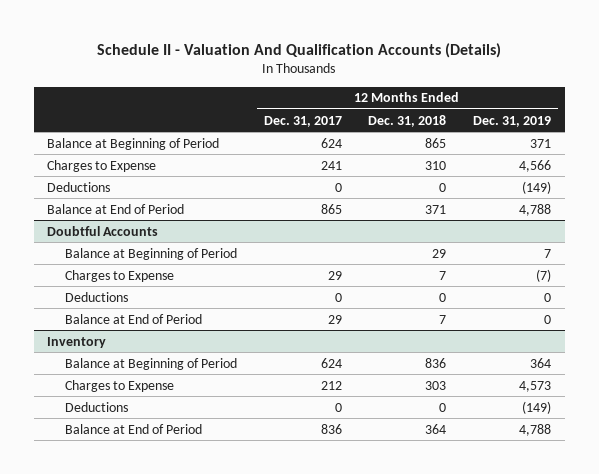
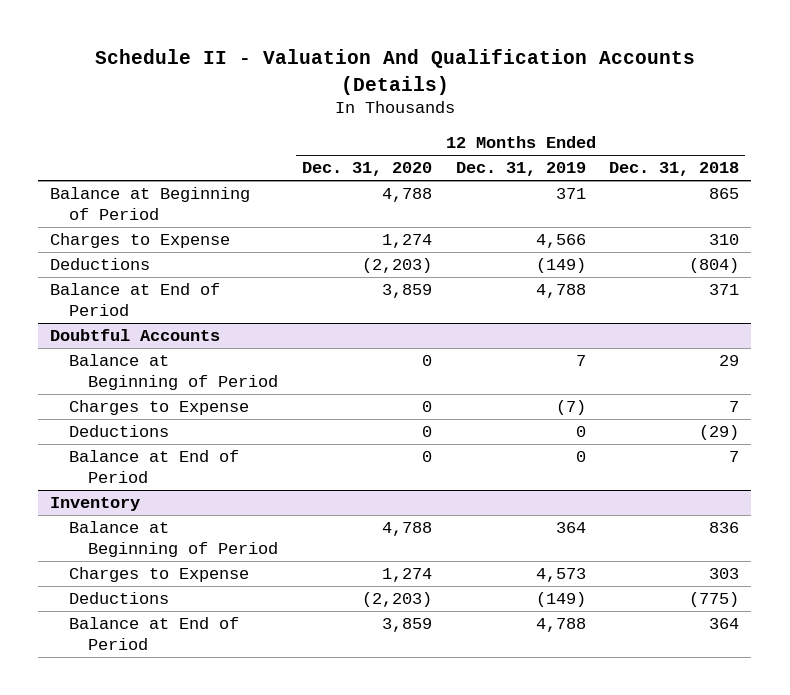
- | 12 Months Ended Dec. 31, 2017 | 12 Months Ended Dec. 31, 2018 | 12 Months Ended Dec. 31, 2019
+ | 12 Months Ended Dec. 31, 2020 | 12 Months Ended Dec. 31, 2019 | 12 Months Ended Dec. 31, 2018
- Deductions | 0 | 0 | (149)
+ Deductions | (2,203) | (149) | (804)
@ Doubtful Accounts
- Deductions | 0 | 0 | 0
+ Deductions | 0 | 0 | (29)
@ Inventory
- Deductions | 0 | 0 | (149)
+ Deductions | (2,203) | (149) | (775)

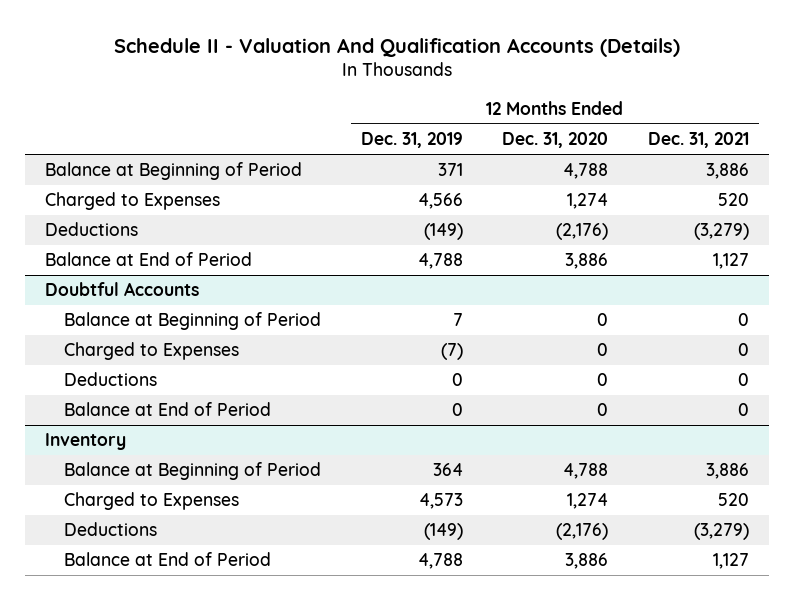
- | 12 Months Ended Dec. 31, 2020 | 12 Months Ended Dec. 31, 2019 | 12 Months Ended Dec. 31, 2018
+ | 12 Months Ended Dec. 31, 2019 | 12 Months Ended Dec. 31, 2020 | 12 Months Ended Dec. 31, 2021
- Charges to Expense | 1,274 | 4,566 | 310
- Deductions | (2,203) | (149) | (804)
- Balance at End of Period | 3,859 | 4,788 | 371
+ Charged to Expenses | 4,566 | 1,274 | 520
+ Deductions | (149) | (2,176) | (3,279)
+ Balance at End of Period | 4,788 | 3,886 | 1,127
@ Doubtful Accounts
- Charges to Expense | 0 | (7) | 7
+ Charged to Expenses | (7) | 0 | 0
@ Inventory
- Charges to Expense | 1,274 | 4,573 | 303
- Deductions | (2,203) | (149) | (775)
- Balance at End of Period | 3,859 | 4,788 | 364
+ Charged to Expenses | 4,573 | 1,274 | 520
+ Deductions | (149) | (2,176) | (3,279)
+ Balance at End of Period | 4,788 | 3,886 | 1,127

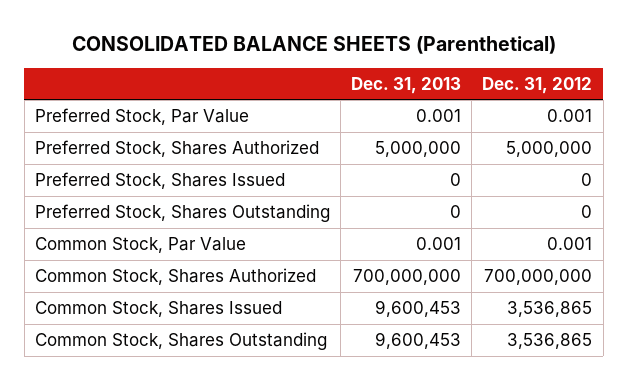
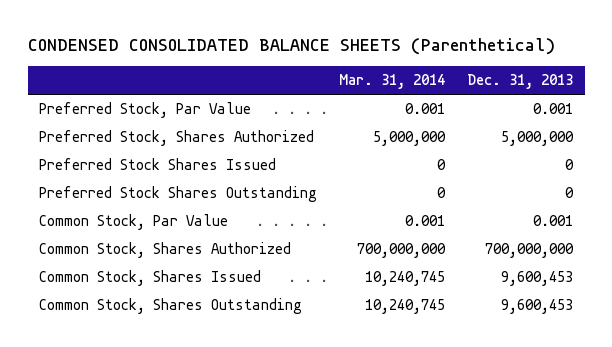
- CONSOLIDATED BALANCE SHEETS (Parenthetical)
+ CONDENSED CONSOLIDATED BALANCE SHEETS (Parenthetical)
- | Dec. 31, 2013 | Dec. 31, 2012
+ | Mar. 31, 2014 | Dec. 31, 2013
- Preferred Stock, Shares Issued | 0 | 0
- Preferred Stock, Shares Outstanding | 0 | 0
+ Preferred Stock Shares Issued | 0 | 0
+ Preferred Stock Shares Outstanding | 0 | 0

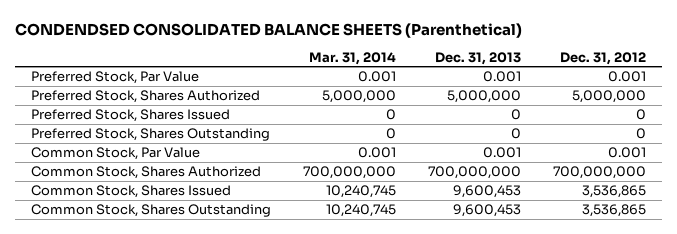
- CONDENSED CONSOLIDATED BALANCE SHEETS (Parenthetical)
+ CONDENDSED CONSOLIDATED BALANCE SHEETS (Parenthetical)
- | Mar. 31, 2014 | Dec. 31, 2013
+ | Mar. 31, 2014 | Dec. 31, 2013 | Dec. 31, 2012
- Preferred Stock Shares Issued | 0 | 0
- Preferred Stock Shares Outstanding | 0 | 0
+ Preferred Stock, Shares Issued | 0 | 0 | 0
+ Preferred Stock, Shares Outstanding | 0 | 0 | 0

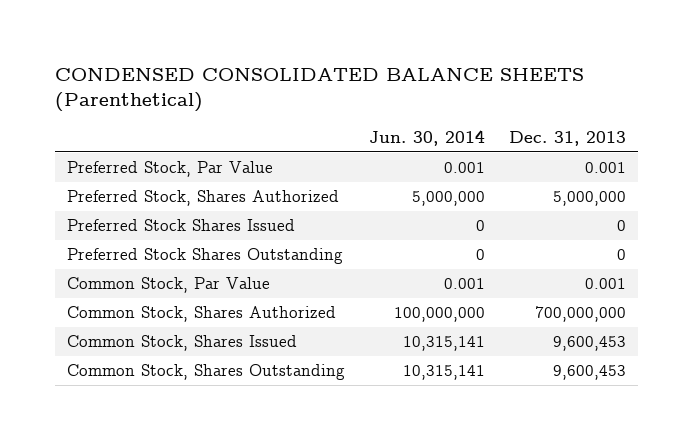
- CONDENDSED CONSOLIDATED BALANCE SHEETS (Parenthetical)
+ CONDENSED CONSOLIDATED BALANCE SHEETS (Parenthetical)
- | Mar. 31, 2014 | Dec. 31, 2013 | Dec. 31, 2012
+ | Jun. 30, 2014 | Dec. 31, 2013
- Preferred Stock, Shares Issued | 0 | 0 | 0
- Preferred Stock, Shares Outstanding | 0 | 0 | 0
+ Preferred Stock Shares Issued | 0 | 0
+ Preferred Stock Shares Outstanding | 0 | 0

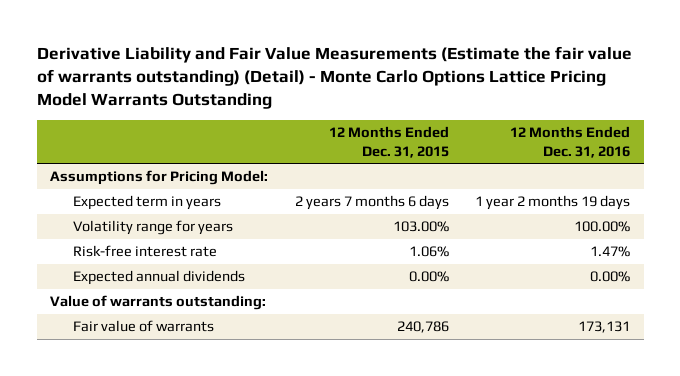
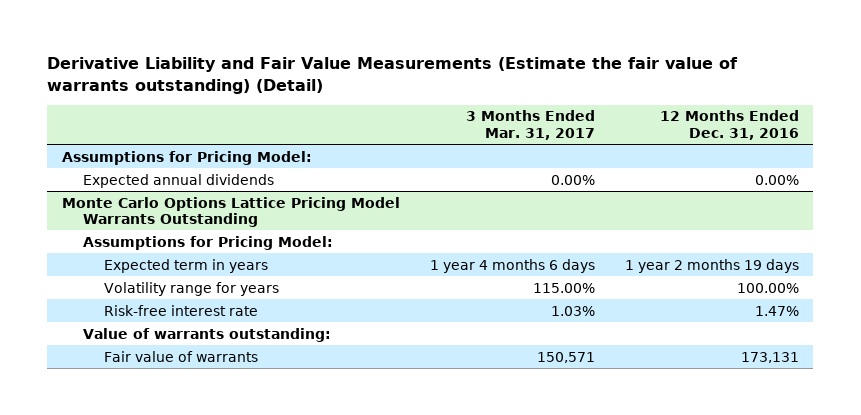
- Derivative Liability and Fair Value Measurements (Estimate the fair value of warrants outstanding) (Detail) - Monte Carlo Options Lattice Pricing Model Warrants Outstanding
+ Derivative Liability and Fair Value Measurements (Estimate the fair value of warrants outstanding) (Detail)
- | 12 Months Ended Dec. 31, 2015 | 12 Months Ended Dec. 31, 2016
+ | 3 Months Ended Mar. 31, 2017 | 12 Months Ended Dec. 31, 2016
moved up: Expected annual dividends | 0.00% | 0.00%
+ Monte Carlo Options Lattice Pricing Model Warrants Outstanding
+ Assumptions for Pricing Model:

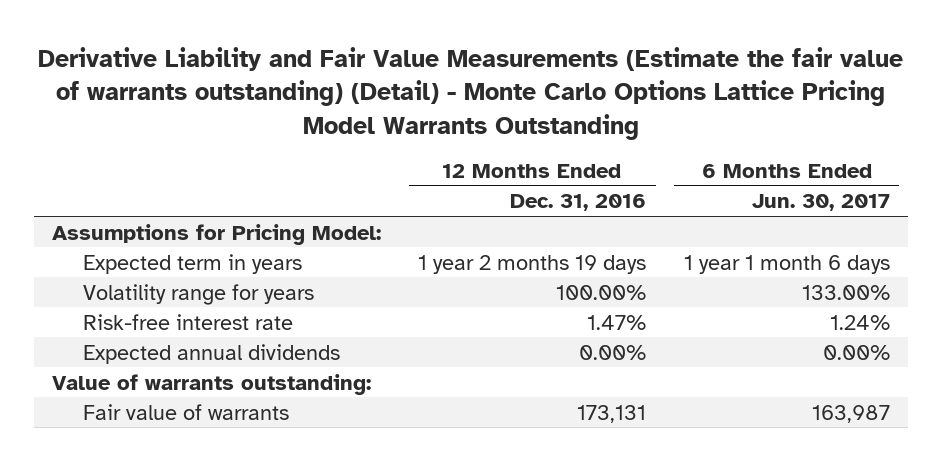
- Derivative Liability and Fair Value Measurements (Estimate the fair value of warrants outstanding) (Detail)
+ Derivative Liability and Fair Value Measurements (Estimate the fair value of warrants outstanding) (Detail) - Monte Carlo Options Lattice Pricing Model Warrants Outstanding
- | 3 Months Ended Mar. 31, 2017 | 12 Months Ended Dec. 31, 2016
+ | 12 Months Ended Dec. 31, 2016 | 6 Months Ended Jun. 30, 2017
- Monte Carlo Options Lattice Pricing Model Warrants Outstanding
- Assumptions for Pricing Model:
moved down: Expected annual dividends | 0.00% | 0.00%

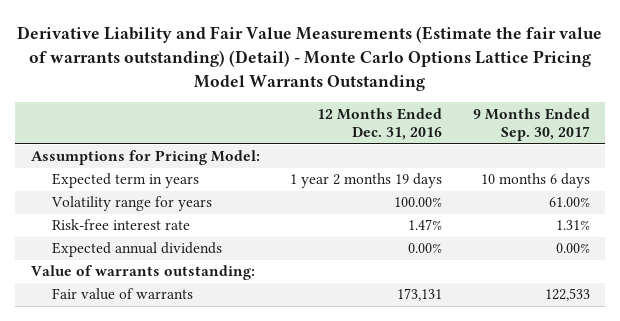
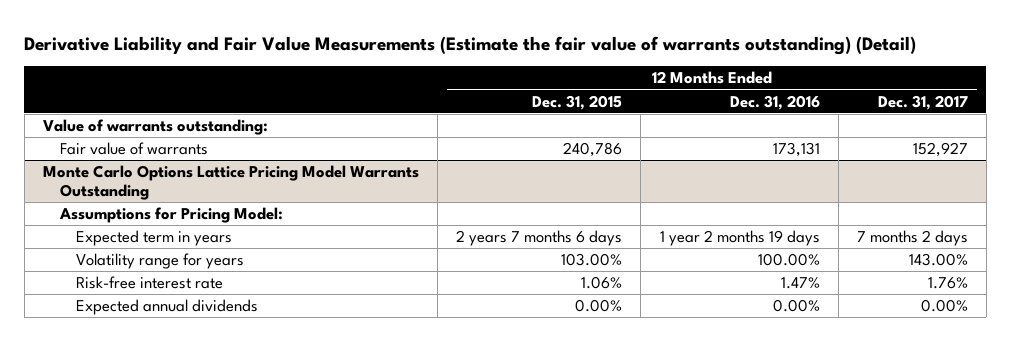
- Derivative Liability and Fair Value Measurements (Estimate the fair value of warrants outstanding) (Detail) - Monte Carlo Options Lattice Pricing Model Warrants Outstanding
+ Derivative Liability and Fair Value Measurements (Estimate the fair value of warrants outstanding) (Detail)
- | 12 Months Ended Dec. 31, 2016 | 9 Months Ended Sep. 30, 2017
+ | 12 Months Ended Dec. 31, 2015 | 12 Months Ended Dec. 31, 2016 | 12 Months Ended Dec. 31, 2017
moved up: Value of warrants outstanding:
moved up: Fair value of warrants | 240,786 | 173,131 | 152,927
+ Monte Carlo Options Lattice Pricing Model Warrants Outstanding

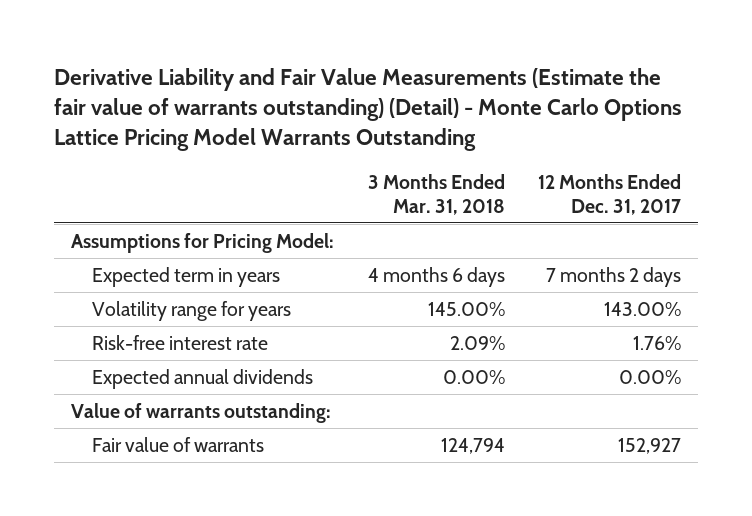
- Derivative Liability and Fair Value Measurements (Estimate the fair value of warrants outstanding) (Detail)
+ Derivative Liability and Fair Value Measurements (Estimate the fair value of warrants outstanding) (Detail) - Monte Carlo Options Lattice Pricing Model Warrants Outstanding
- | 12 Months Ended Dec. 31, 2015 | 12 Months Ended Dec. 31, 2016 | 12 Months Ended Dec. 31, 2017
+ | 3 Months Ended Mar. 31, 2018 | 12 Months Ended Dec. 31, 2017
- Monte Carlo Options Lattice Pricing Model Warrants Outstanding
moved down: Value of warrants outstanding:
moved down: Fair value of warrants | 124,794 | 152,927

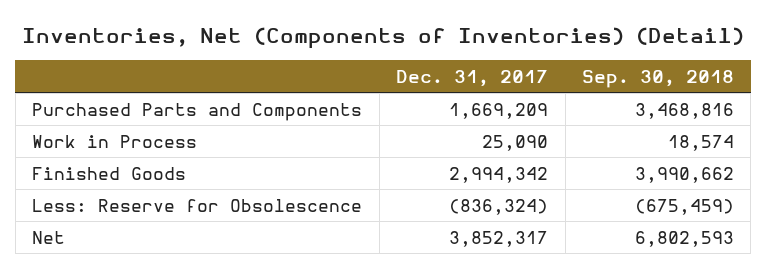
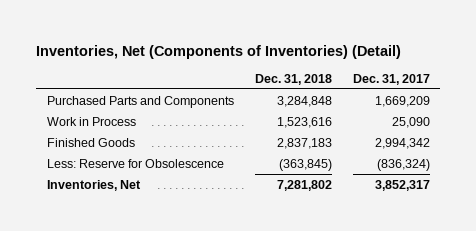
- | Dec. 31, 2017 | Sep. 30, 2018
+ | Dec. 31, 2018 | Dec. 31, 2017
- Net | 3,852,317 | 6,802,593
+ Inventories, Net | 7,281,802 | 3,852,317

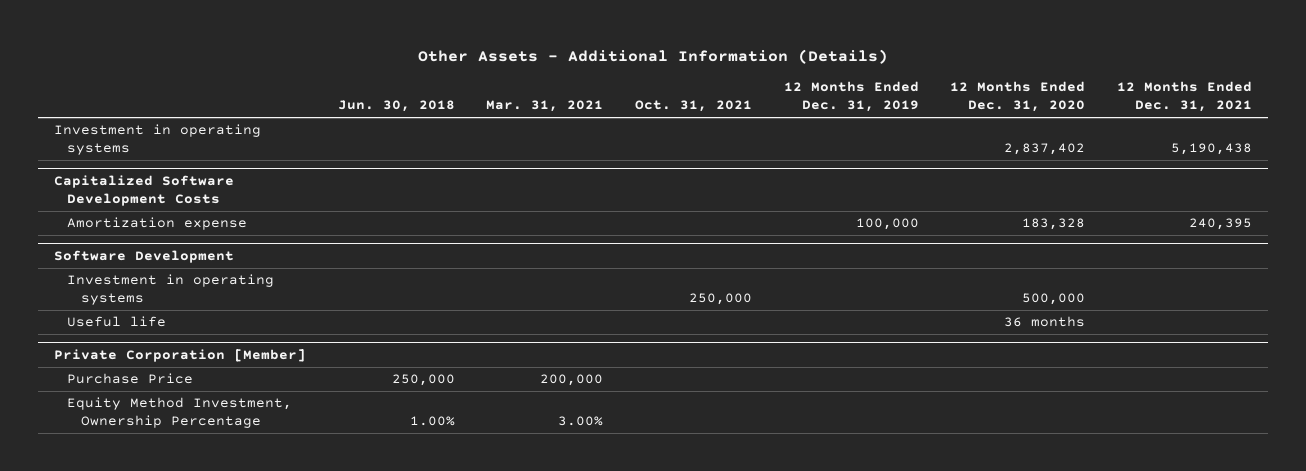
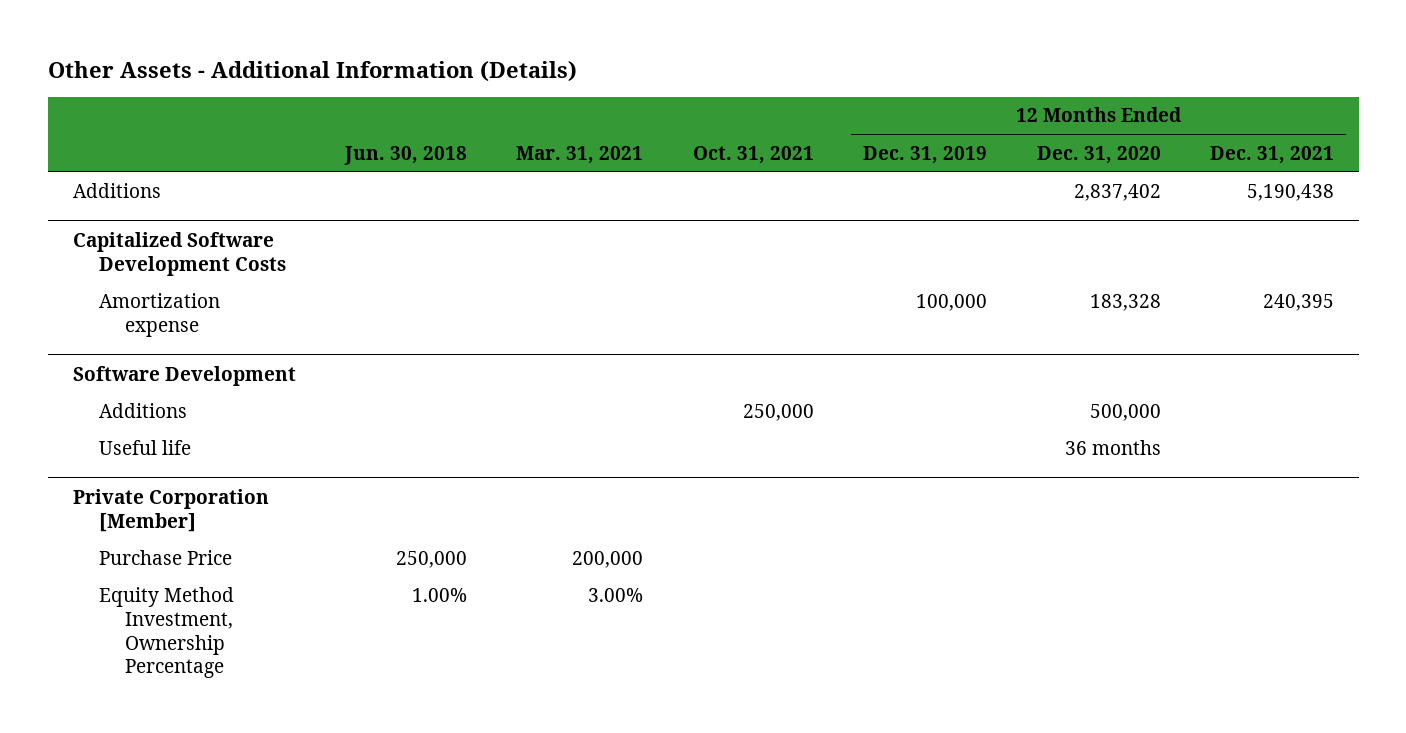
- Investment in operating systems | | | | | 2,837,402 | 5,190,438
+ Additions | | | | | 2,837,402 | 5,190,438
@ Software Development
- Investment in operating systems | | | 250,000 | | 500,000 |
+ Additions | | | 250,000 | | 500,000 |

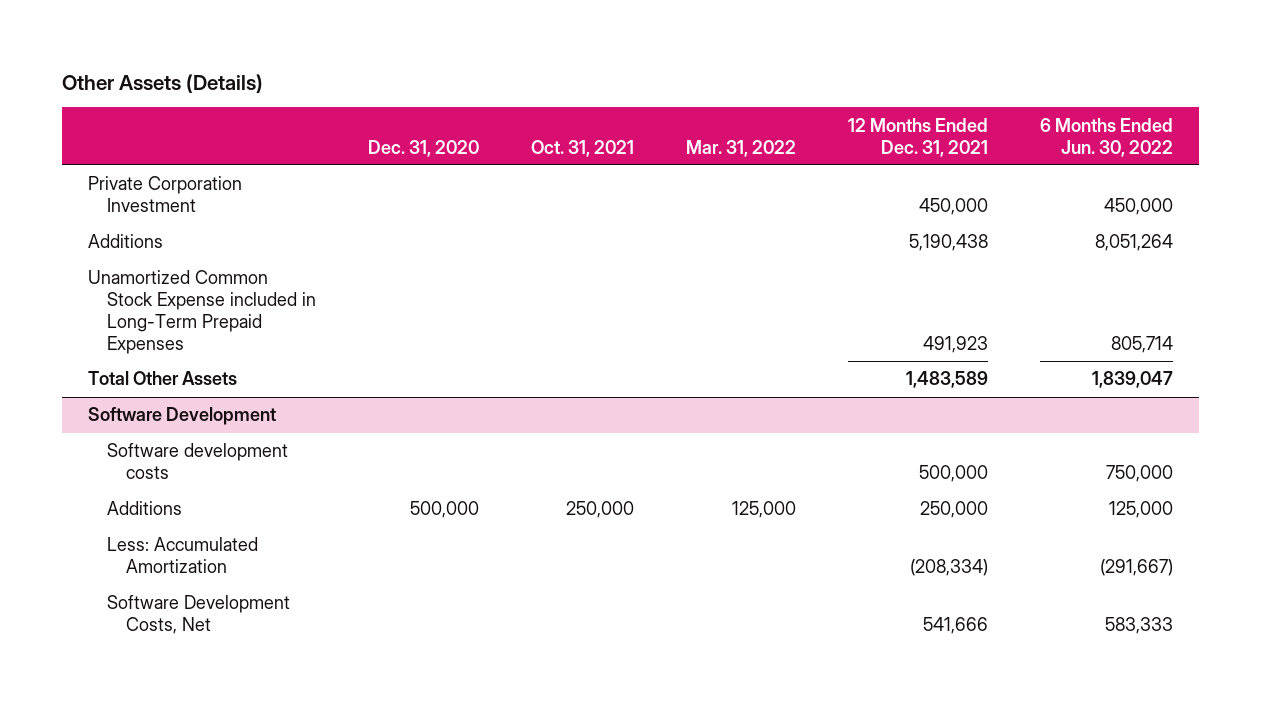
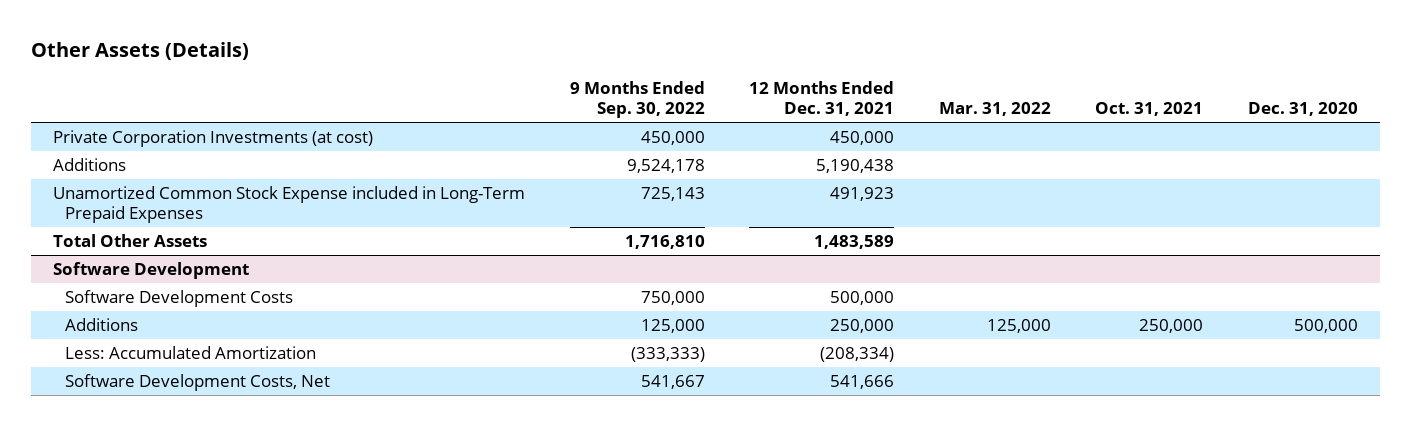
- | Dec. 31, 2020 | Oct. 31, 2021 | Mar. 31, 2022 | 12 Months Ended Dec. 31, 2021 | 6 Months Ended Jun. 30, 2022
+ | 9 Months Ended Sep. 30, 2022 | 12 Months Ended Dec. 31, 2021 | Mar. 31, 2022 | Oct. 31, 2021 | Dec. 31, 2020
- Private Corporation Investment | | | | 450,000 | 450,000
+ Private Corporation Investments (at cost) | 450,000 | 450,000 | | |
@ Software Development
- Software development costs | | | | 500,000 | 750,000
+ Software Development Costs | 750,000 | 500,000 | | |

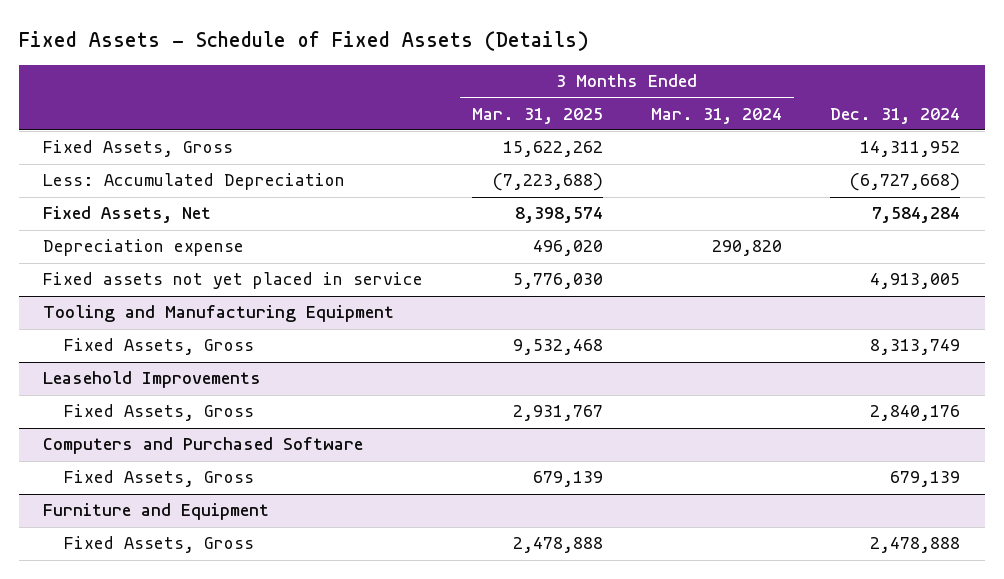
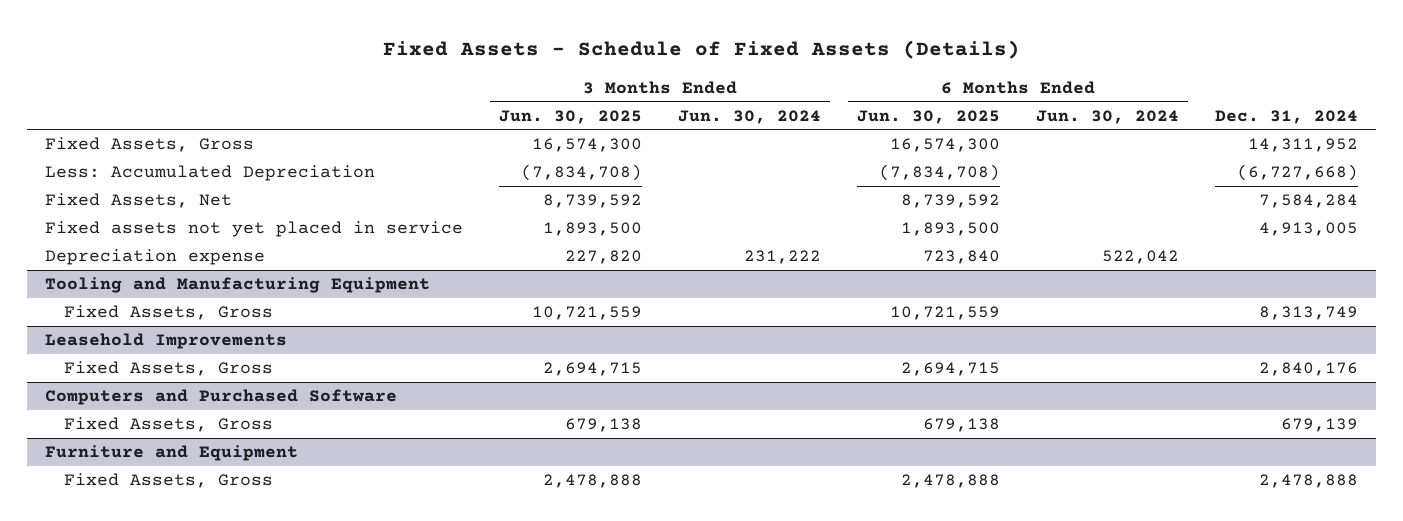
- | 3 Months Ended Mar. 31, 2025 | 3 Months Ended Mar. 31, 2024 | Dec. 31, 2024
+ | 3 Months Ended Jun. 30, 2025 | 3 Months Ended Jun. 30, 2024 | 6 Months Ended Jun. 30, 2025 | 6 Months Ended Jun. 30, 2024 | Dec. 31, 2024
moved down: Depreciation expense | 227,820 | 231,222 | 723,840 | 522,042 |

